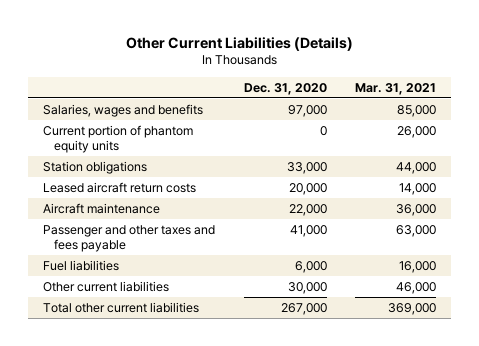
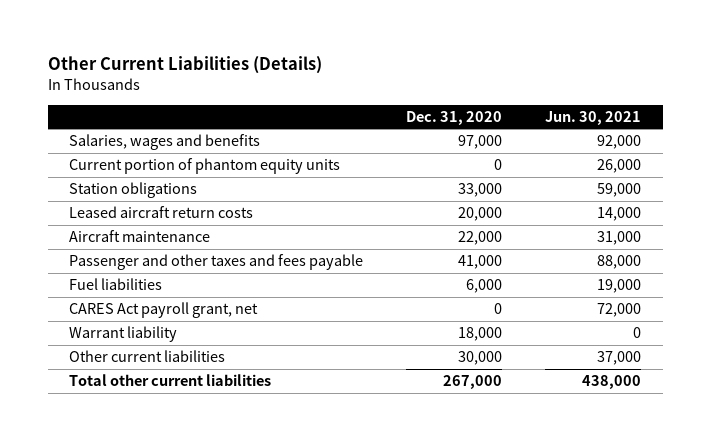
- | Dec. 31, 2020 | Mar. 31, 2021
+ | Dec. 31, 2020 | Jun. 30, 2021
+ CARES Act payroll grant, net | 0 | 72,000
+ Warrant liability | 18,000 | 0

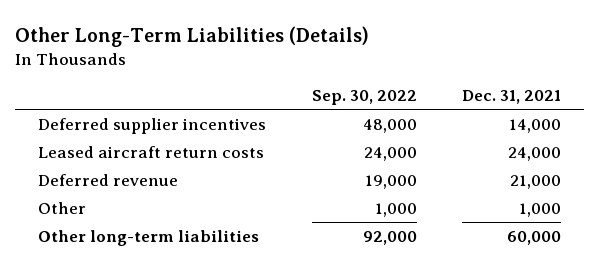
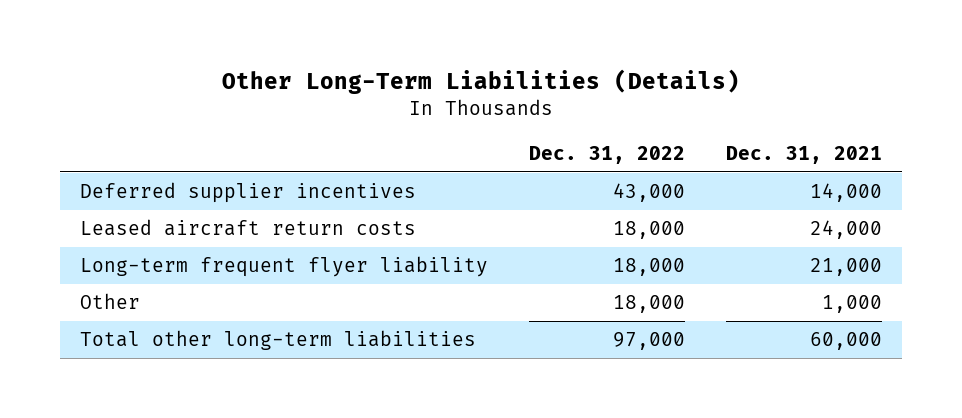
- | Sep. 30, 2022 | Dec. 31, 2021
+ | Dec. 31, 2022 | Dec. 31, 2021
- Deferred revenue | 19,000 | 21,000
+ Long-term frequent flyer liability | 18,000 | 21,000
- Other long-term liabilities | 92,000 | 60,000
+ Total other long-term liabilities | 97,000 | 60,000

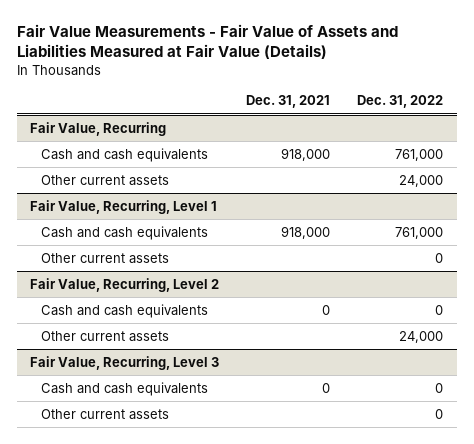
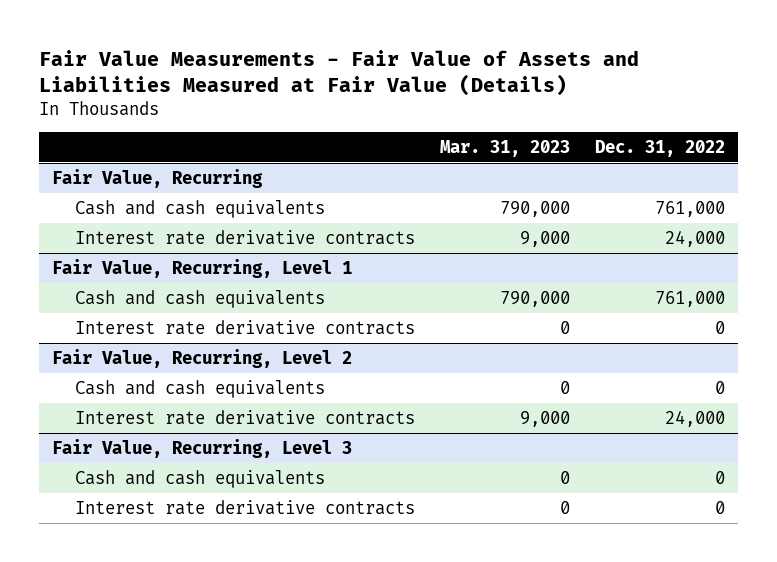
- | Dec. 31, 2021 | Dec. 31, 2022
+ | Mar. 31, 2023 | Dec. 31, 2022
@ Fair Value, Recurring
- Other current assets | | 24,000
+ Interest rate derivative contracts | 9,000 | 24,000
@ Fair Value, Recurring, Level 1
- Other current assets | | 0
+ Interest rate derivative contracts | 0 | 0
@ Fair Value, Recurring, Level 2
- Other current assets | | 24,000
+ Interest rate derivative contracts | 9,000 | 24,000
@ Fair Value, Recurring, Level 3
- Other current assets | | 0
+ Interest rate derivative contracts | 0 | 0

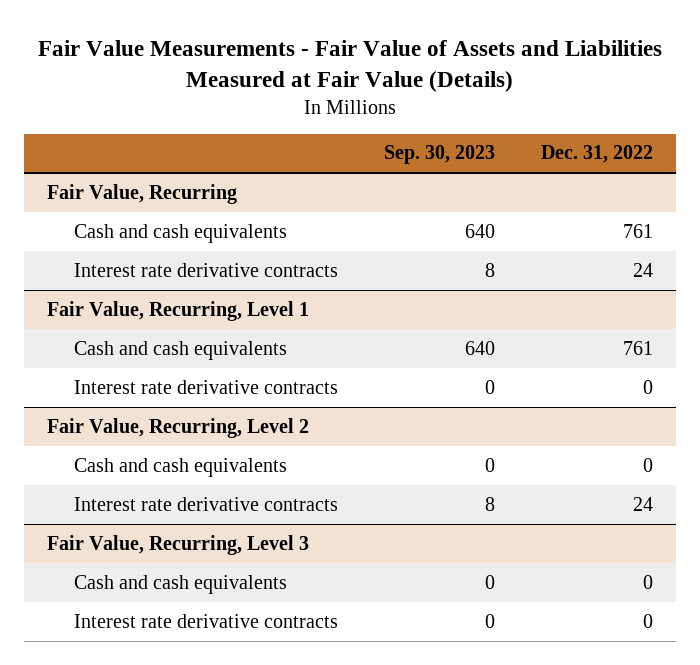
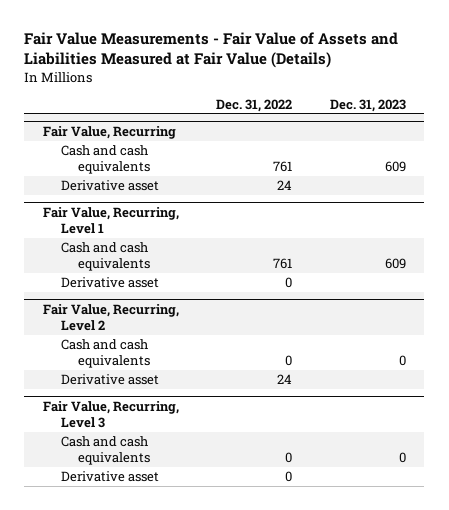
- | Sep. 30, 2023 | Dec. 31, 2022
+ | Dec. 31, 2022 | Dec. 31, 2023
@ Fair Value, Recurring
- Interest rate derivative contracts | 8 | 24
+ Derivative asset | 24 |
@ Fair Value, Recurring, Level 1
- Interest rate derivative contracts | 0 | 0
+ Derivative asset | 0 |
@ Fair Value, Recurring, Level 2
- Interest rate derivative contracts | 8 | 24
+ Derivative asset | 24 |
@ Fair Value, Recurring, Level 3
- Interest rate derivative contracts | 0 | 0
+ Derivative asset | 0 |

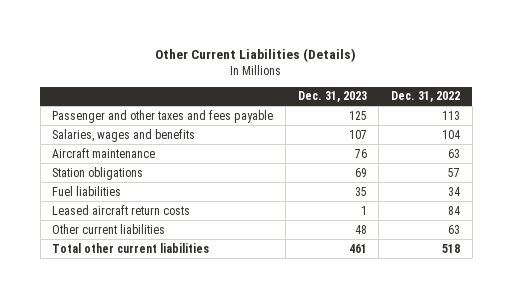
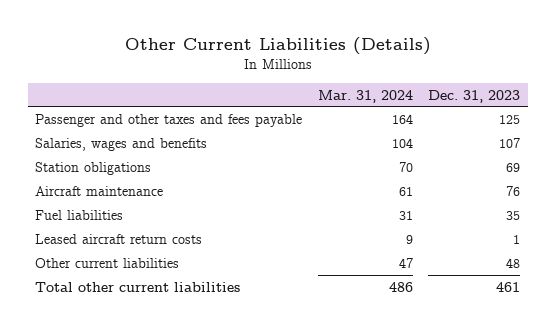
- | Dec. 31, 2023 | Dec. 31, 2022
+ | Mar. 31, 2024 | Dec. 31, 2023
moved down: Aircraft maintenance | 61 | 76

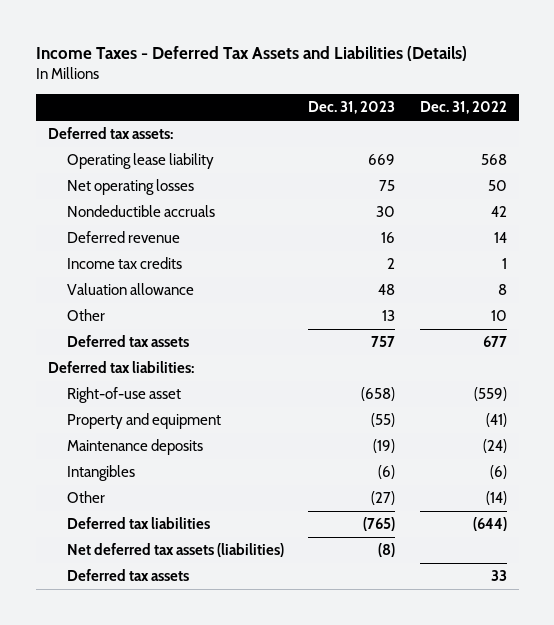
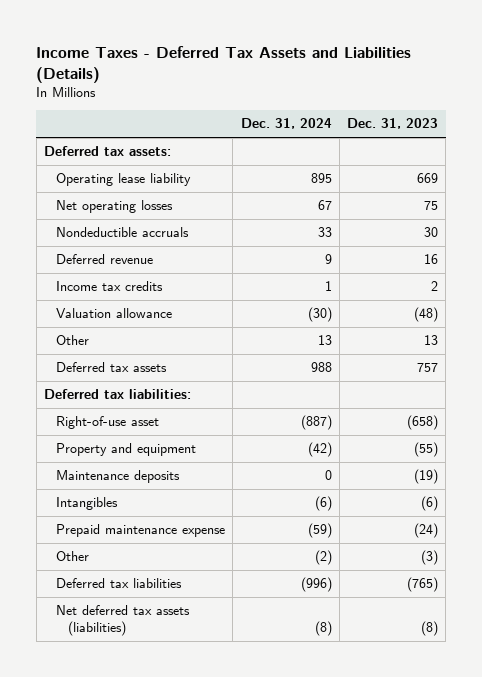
- | Dec. 31, 2023 | Dec. 31, 2022
+ | Dec. 31, 2024 | Dec. 31, 2023
- Valuation allowance | 48 | 8
+ Valuation allowance | (30) | (48)
- Other | (27) | (14)
+ Prepaid maintenance expense | (59) | (24)
+ Other | (2) | (3)
- Deferred tax assets | | 33

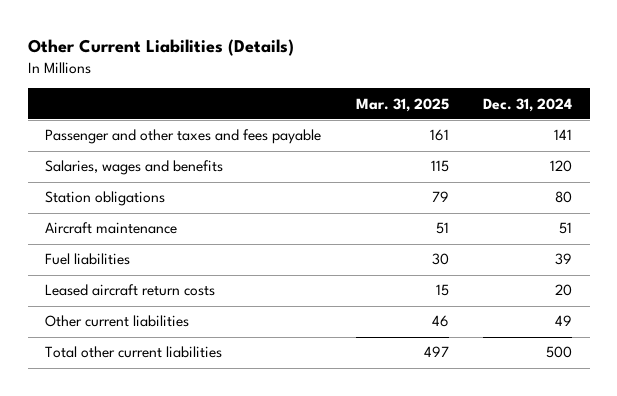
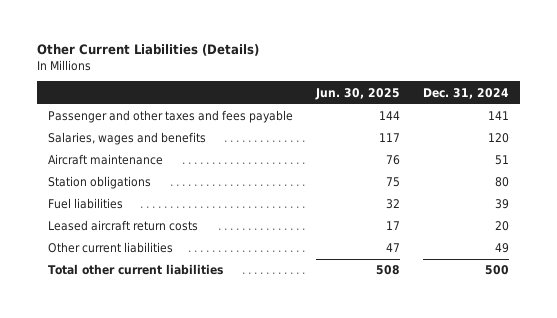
- | Mar. 31, 2025 | Dec. 31, 2024
+ | Jun. 30, 2025 | Dec. 31, 2024
moved down: Station obligations | 75 | 80

